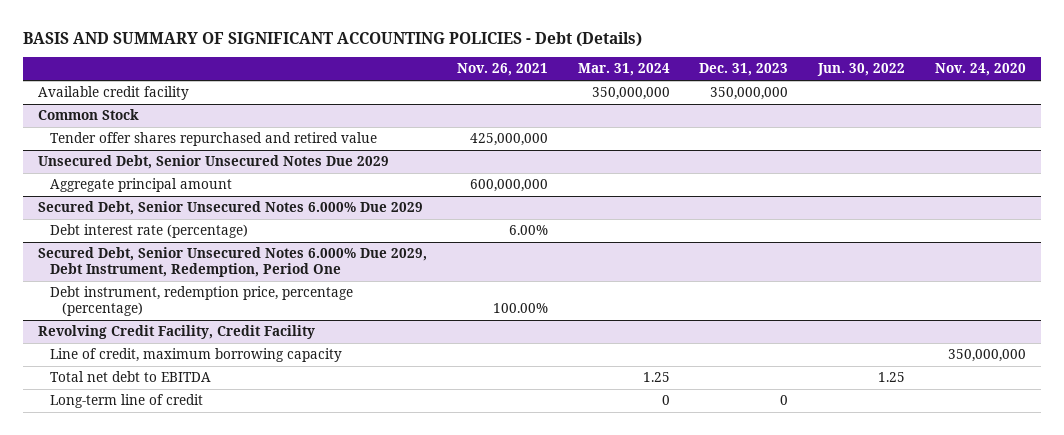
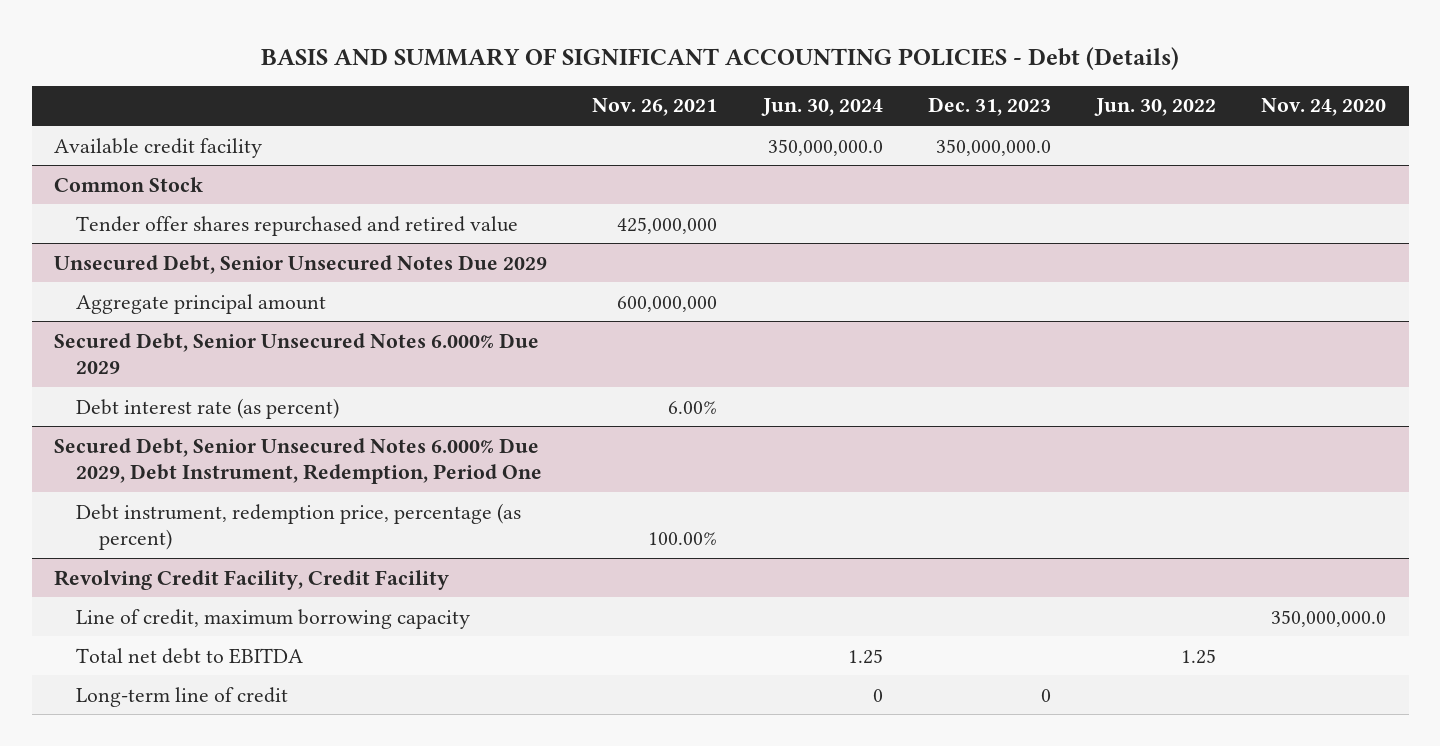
- | Nov. 26, 2021 | Mar. 31, 2024 | Dec. 31, 2023 | Jun. 30, 2022 | Nov. 24, 2020
+ | Nov. 26, 2021 | Jun. 30, 2024 | Dec. 31, 2023 | Jun. 30, 2022 | Nov. 24, 2020
- Available credit facility | | 350,000,000 | 350,000,000 | |
+ Available credit facility | | 350,000,000.0 | 350,000,000.0 | |
@ Secured Debt, Senior Unsecured Notes 6.000% Due 2029
- Debt interest rate (percentage) | 6.00% | | | |
+ Debt interest rate (as percent) | 6.00% | | | |
@ Secured Debt, Senior Unsecured Notes 6.000% Due 2029, Debt Instrument, Redemption, Period One
- Debt instrument, redemption price, percentage (percentage) | 100.00% | | | |
+ Debt instrument, redemption price, percentage (as percent) | 100.00% | | | |
@ Revolving Credit Facility, Credit Facility
- Line of credit, maximum borrowing capacity | | | | | 350,000,000
+ Line of credit, maximum borrowing capacity | | | | | 350,000,000.0

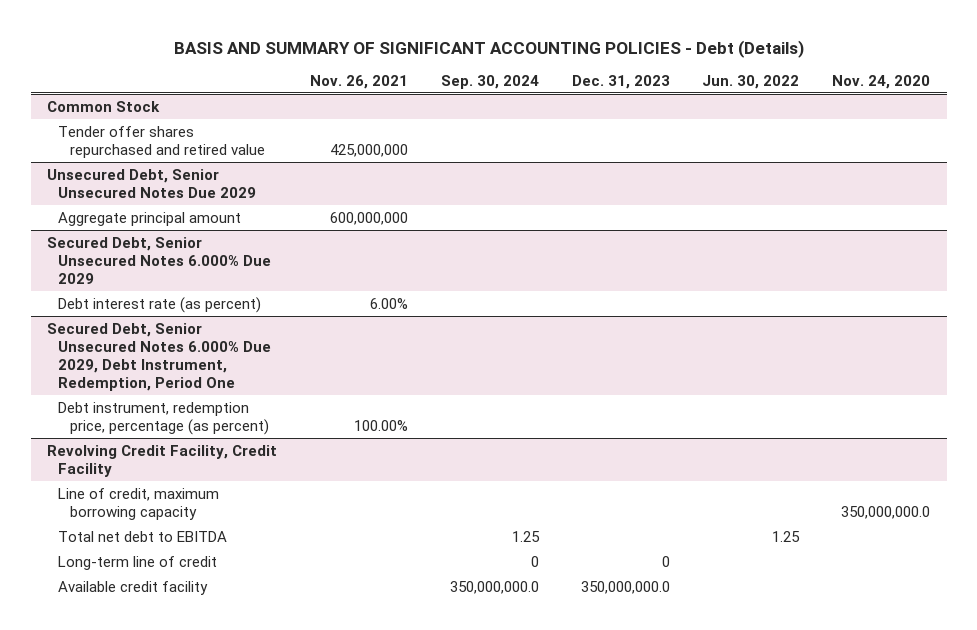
- | Nov. 26, 2021 | Jun. 30, 2024 | Dec. 31, 2023 | Jun. 30, 2022 | Nov. 24, 2020
+ | Nov. 26, 2021 | Sep. 30, 2024 | Dec. 31, 2023 | Jun. 30, 2022 | Nov. 24, 2020
- Available credit facility | | 350,000,000.0 | 350,000,000.0 | |
@ Revolving Credit Facility, Credit Facility
+ Available credit facility | | 350,000,000.0 | 350,000,000.0 | |

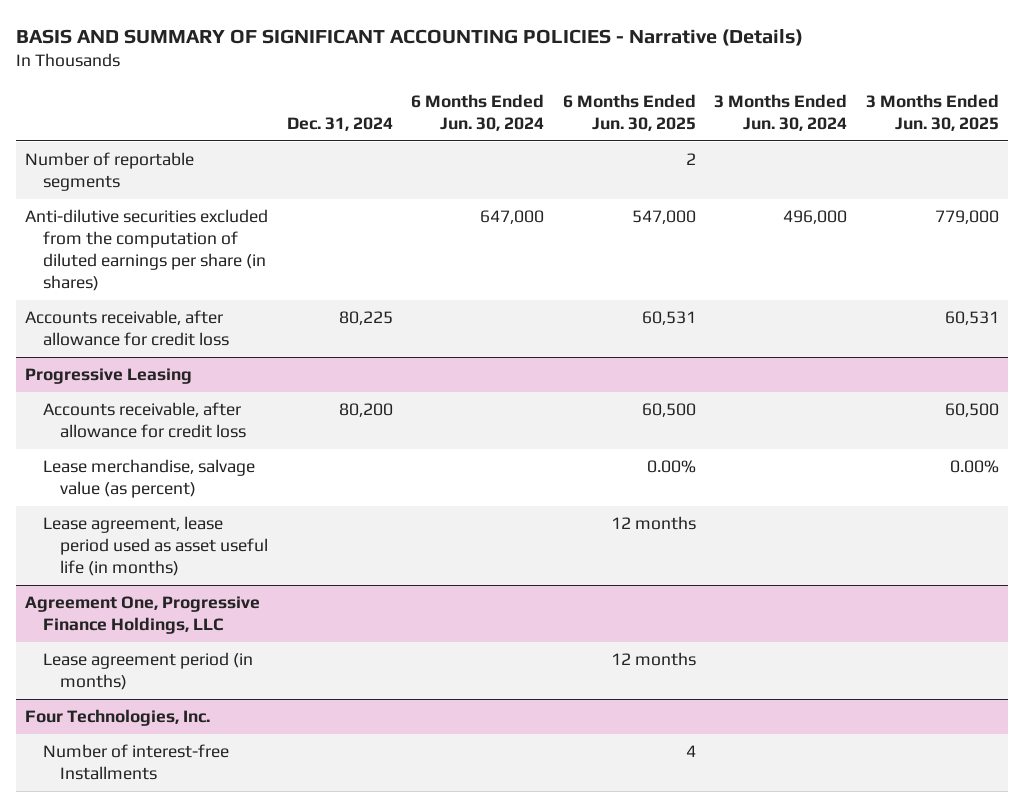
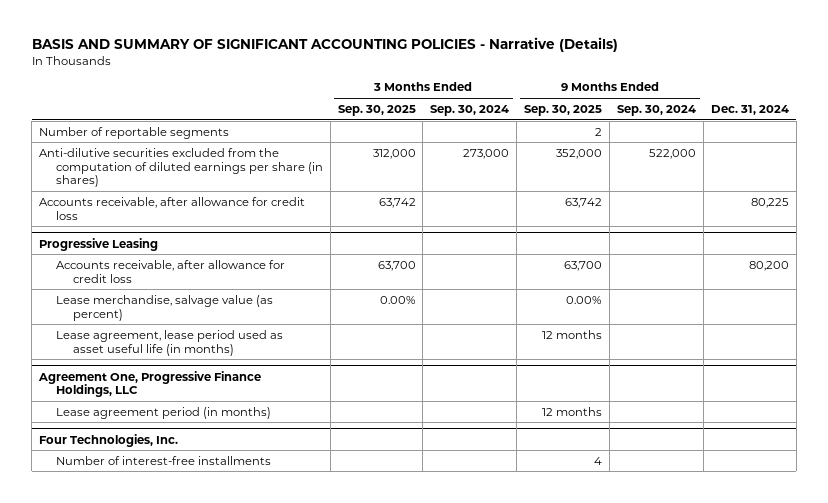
- | Dec. 31, 2024 | 6 Months Ended Jun. 30, 2024 | 6 Months Ended Jun. 30, 2025 | 3 Months Ended Jun. 30, 2024 | 3 Months Ended Jun. 30, 2025
+ | 3 Months Ended Sep. 30, 2025 | 3 Months Ended Sep. 30, 2024 | 9 Months Ended Sep. 30, 2025 | 9 Months Ended Sep. 30, 2024 | Dec. 31, 2024
@ Four Technologies, Inc.
- Number of interest-free Installments | | | 4 | |
+ Number of interest-free installments | | | 4 | |

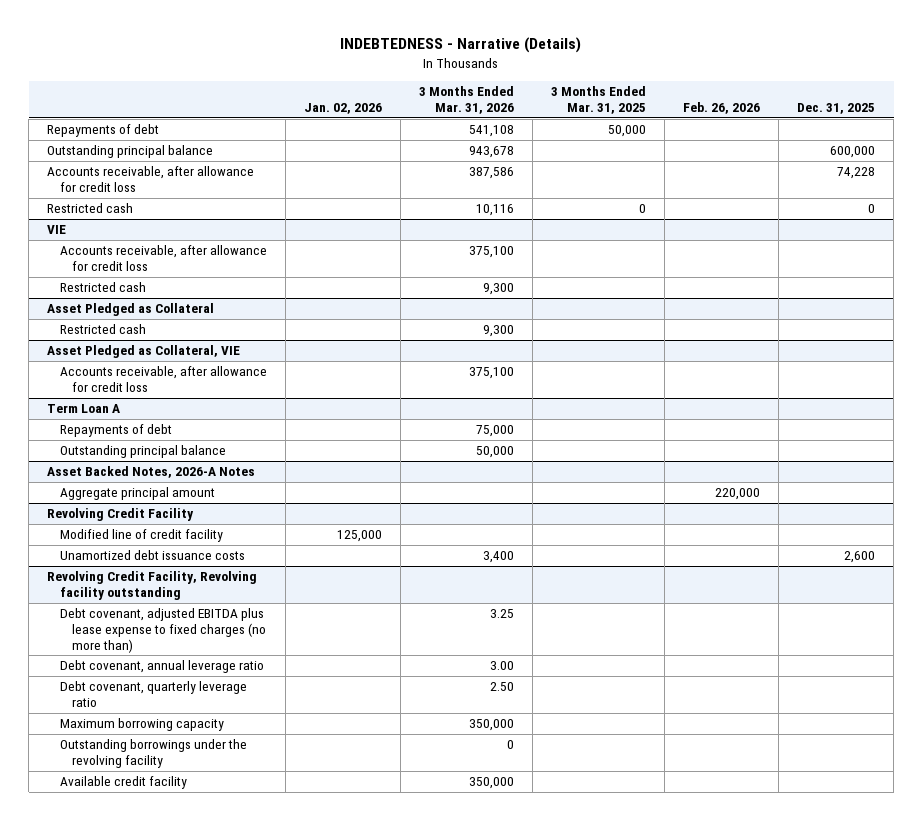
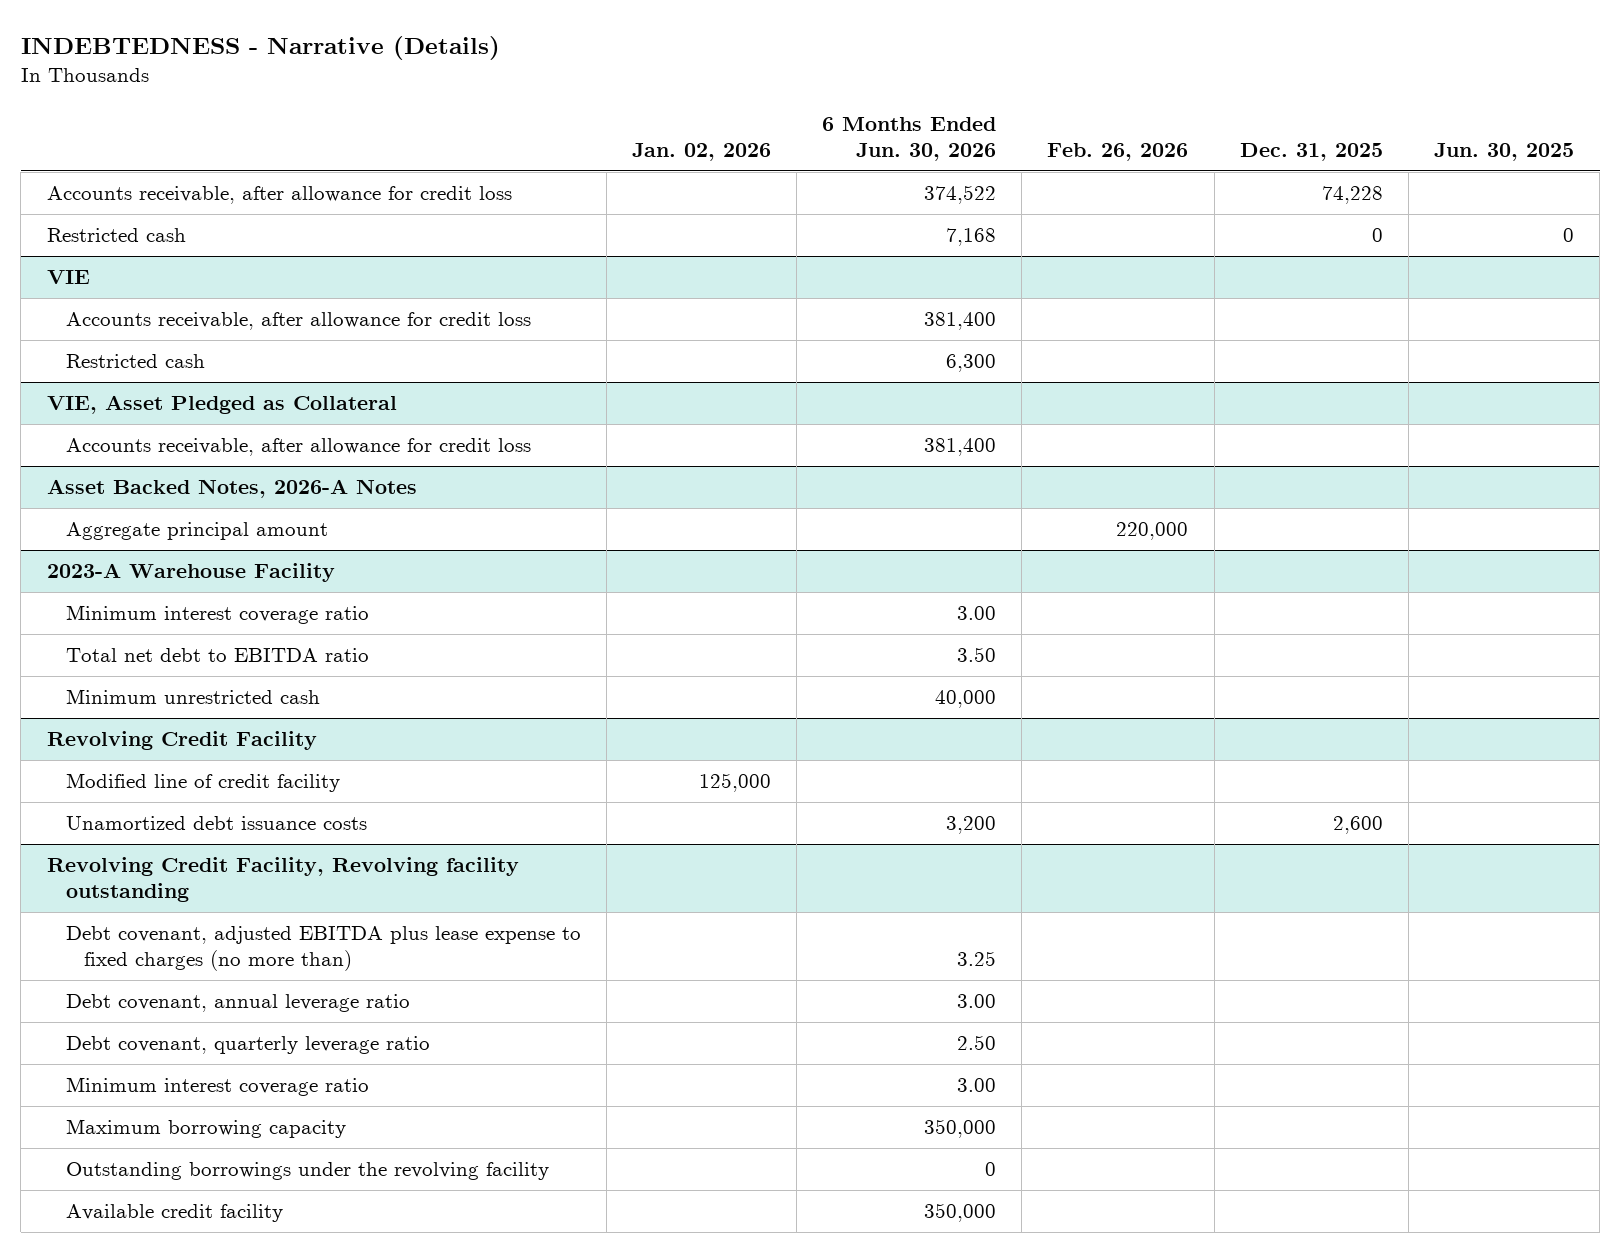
- | Jan. 02, 2026 | 3 Months Ended Mar. 31, 2026 | 3 Months Ended Mar. 31, 2025 | Feb. 26, 2026 | Dec. 31, 2025
+ | Jan. 02, 2026 | 6 Months Ended Jun. 30, 2026 | Feb. 26, 2026 | Dec. 31, 2025 | Jun. 30, 2025
- Repayments of debt | | 541,108 | 50,000 | |
- Outstanding principal balance | | 943,678 | | | 600,000
- Asset Pledged as Collateral
- Restricted cash | | 9,300 | | |
- Asset Pledged as Collateral, VIE
+ VIE, Asset Pledged as Collateral
- Term Loan A
- Repayments of debt | | 75,000 | | |
- Outstanding principal balance | | 50,000 | | |
+ 2023-A Warehouse Facility
+ Minimum interest coverage ratio | | 3.00 | | |
+ Total net debt to EBITDA ratio | | 3.50 | | |
+ Minimum unrestricted cash | | 40,000 | | |
@ Revolving Credit Facility, Revolving facility outstanding
+ Minimum interest coverage ratio | | 3.00 | | |

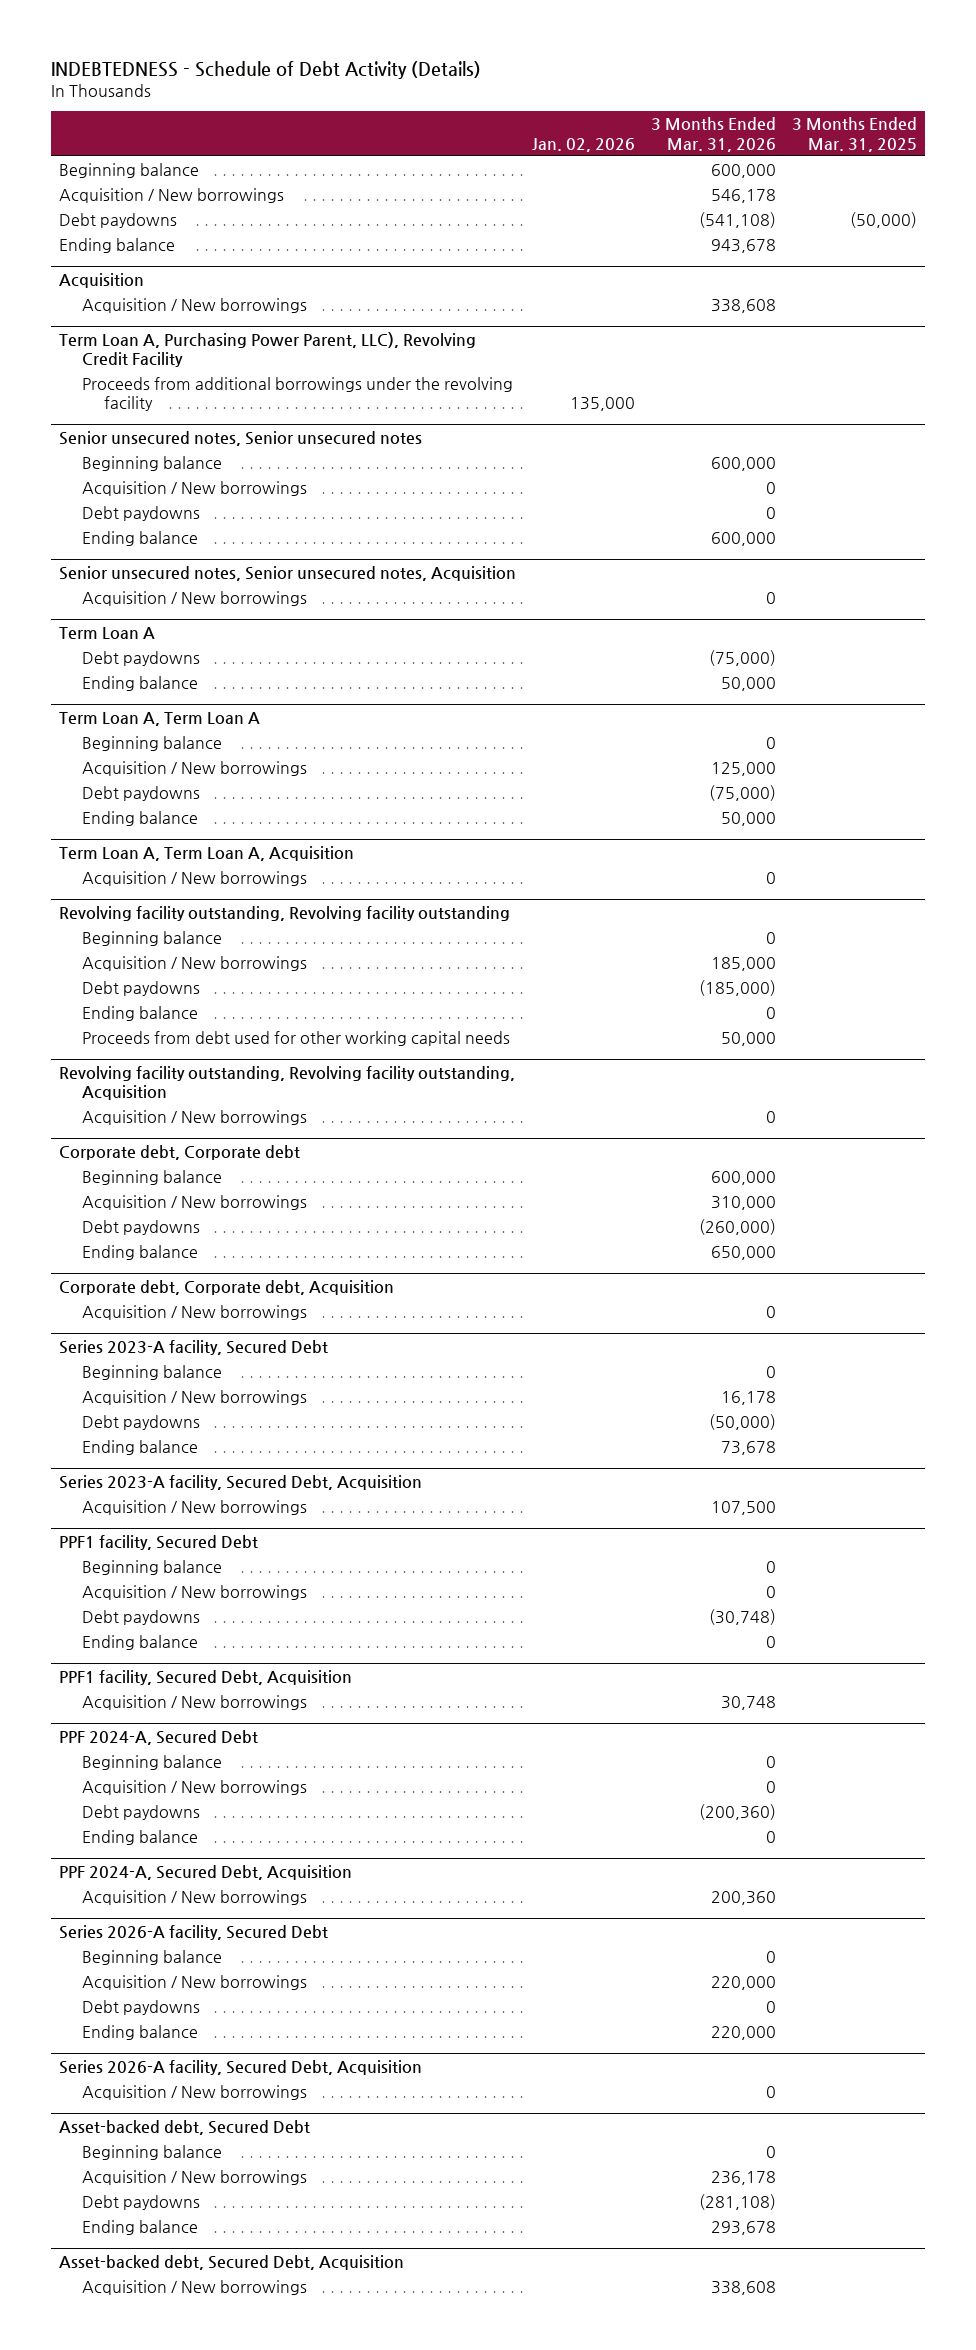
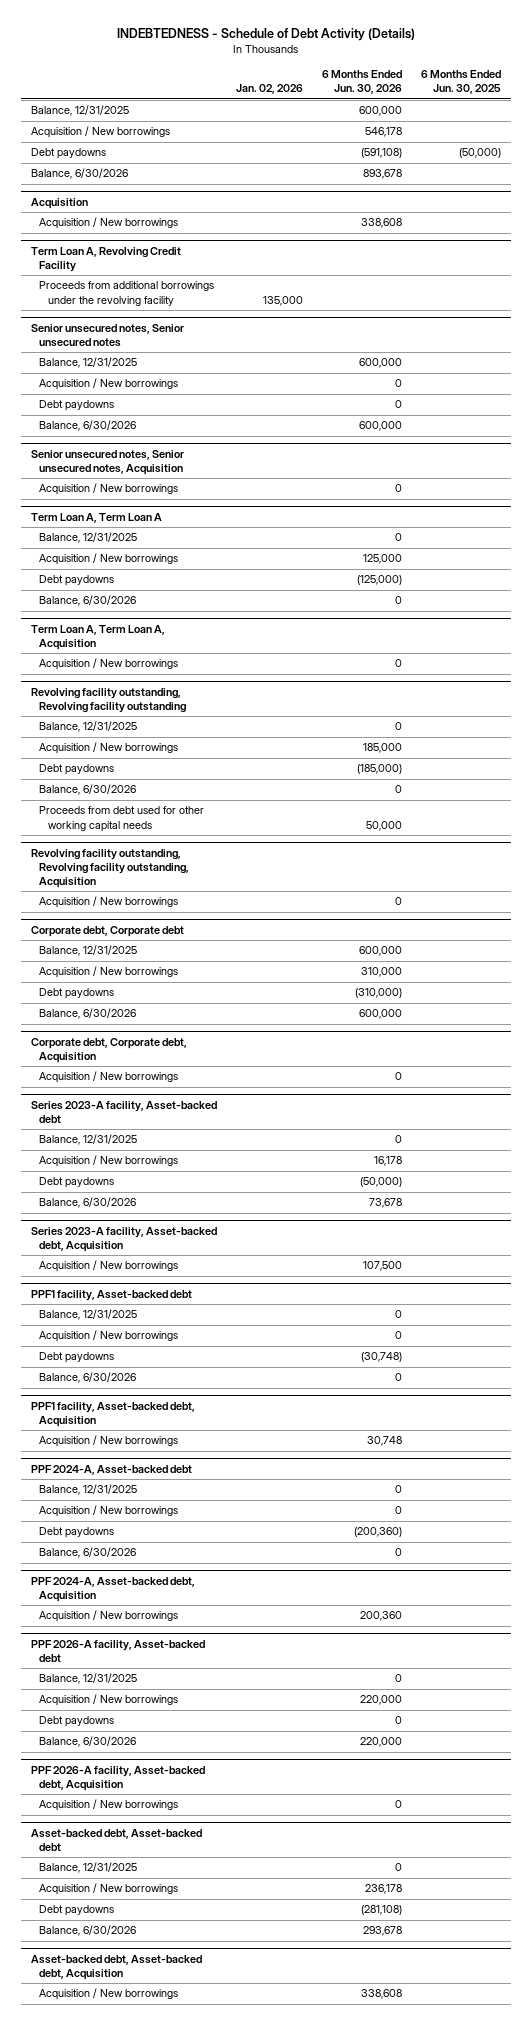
- | Jan. 02, 2026 | 3 Months Ended Mar. 31, 2026 | 3 Months Ended Mar. 31, 2025
+ | Jan. 02, 2026 | 6 Months Ended Jun. 30, 2026 | 6 Months Ended Jun. 30, 2025
- Beginning balance | | 600,000 |
+ Balance, 12/31/2025 | | 600,000 |
- Ending balance | | 943,678 |
+ Balance, 6/30/2026 | | 893,678 |
- Term Loan A, Purchasing Power Parent, LLC), Revolving Credit Facility
+ Term Loan A, Revolving Credit Facility
@ Senior unsecured notes, Senior unsecured notes
- Beginning balance | | 600,000 |
+ Balance, 12/31/2025 | | 600,000 |
- Ending balance | | 600,000 |
+ Balance, 6/30/2026 | | 600,000 |
- Term Loan A
- Debt paydowns | | (75,000) |
- Ending balance | | 50,000 |
@ Term Loan A, Term Loan A
- Beginning balance | | 0 |
+ Balance, 12/31/2025 | | 0 |
- Ending balance | | 50,000 |
+ Balance, 6/30/2026 | | 0 |
@ Revolving facility outstanding, Revolving facility outstanding
- Beginning balance | | 0 |
+ Balance, 12/31/2025 | | 0 |
- Ending balance | | 0 |
+ Balance, 6/30/2026 | | 0 |
@ Corporate debt, Corporate debt
- Beginning balance | | 600,000 |
+ Balance, 12/31/2025 | | 600,000 |
- Ending balance | | 650,000 |
+ Balance, 6/30/2026 | | 600,000 |
- Series 2023-A facility, Secured Debt
- Beginning balance | | 0 |
+ Series 2023-A facility, Asset-backed debt
+ Balance, 12/31/2025 | | 0 |
- Ending balance | | 73,678 |
- Series 2023-A facility, Secured Debt, Acquisition
+ Balance, 6/30/2026 | | 73,678 |
+ Series 2023-A facility, Asset-backed debt, Acquisition
- PPF1 facility, Secured Debt
- Beginning balance | | 0 |
+ PPF1 facility, Asset-backed debt
+ Balance, 12/31/2025 | | 0 |
- Ending balance | | 0 |
- PPF1 facility, Secured Debt, Acquisition
+ Balance, 6/30/2026 | | 0 |
+ PPF1 facility, Asset-backed debt, Acquisition
- PPF 2024-A, Secured Debt
- Beginning balance | | 0 |
+ PPF 2024-A, Asset-backed debt
+ Balance, 12/31/2025 | | 0 |
- Ending balance | | 0 |
- PPF 2024-A, Secured Debt, Acquisition
+ Balance, 6/30/2026 | | 0 |
+ PPF 2024-A, Asset-backed debt, Acquisition
- Series 2026-A facility, Secured Debt
- Beginning balance | | 0 |
- Acquisition / New borrowings | | 220,000 |
- Debt paydowns | | 0 |
- Ending balance | | 220,000 |
- Series 2026-A facility, Secured Debt, Acquisition
+ PPF 2026-A facility, Asset-backed debt
+ Balance, 12/31/2025 | | 0 |
+ Acquisition / New borrowings | | 220,000 |
+ Debt paydowns | | 0 |
+ Balance, 6/30/2026 | | 220,000 |
+ PPF 2026-A facility, Asset-backed debt, Acquisition
- Asset-backed debt, Secured Debt
- Beginning balance | | 0 |
+ Asset-backed debt, Asset-backed debt
+ Balance, 12/31/2025 | | 0 |
- Ending balance | | 293,678 |
- Asset-backed debt, Secured Debt, Acquisition
+ Balance, 6/30/2026 | | 293,678 |
+ Asset-backed debt, Asset-backed debt, Acquisition

